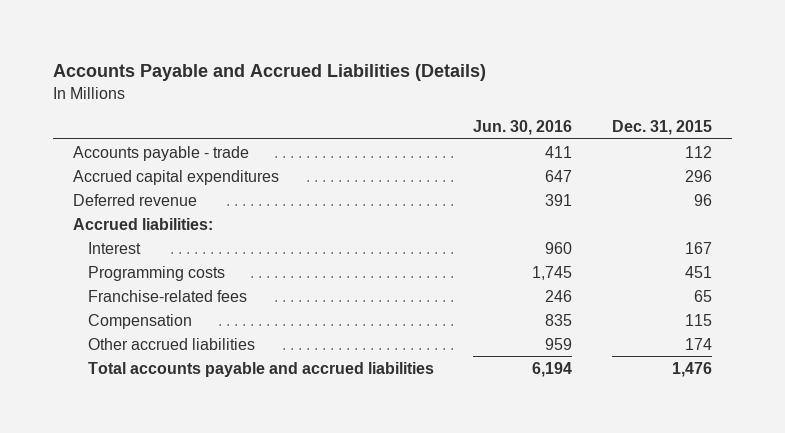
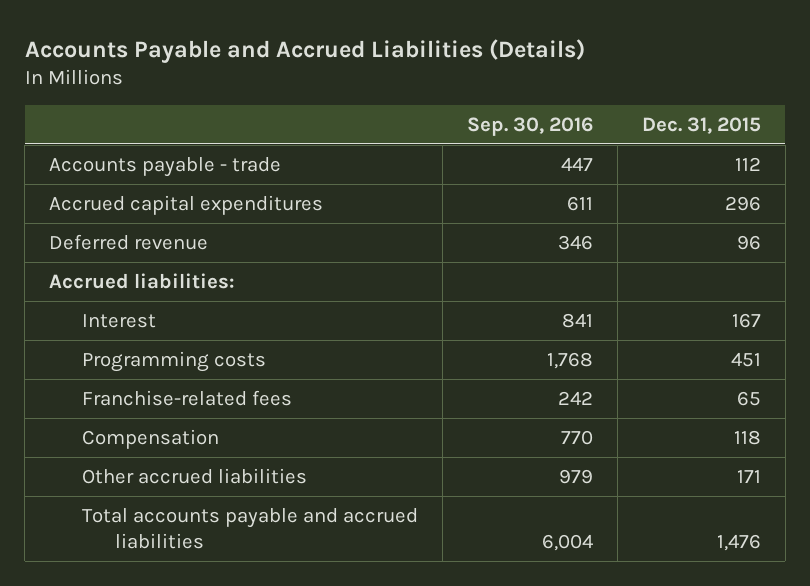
- | Jun. 30, 2016 | Dec. 31, 2015
+ | Sep. 30, 2016 | Dec. 31, 2015
- Compensation | 835 | 115
- Other accrued liabilities | 959 | 174
+ Compensation | 770 | 118
+ Other accrued liabilities | 979 | 171

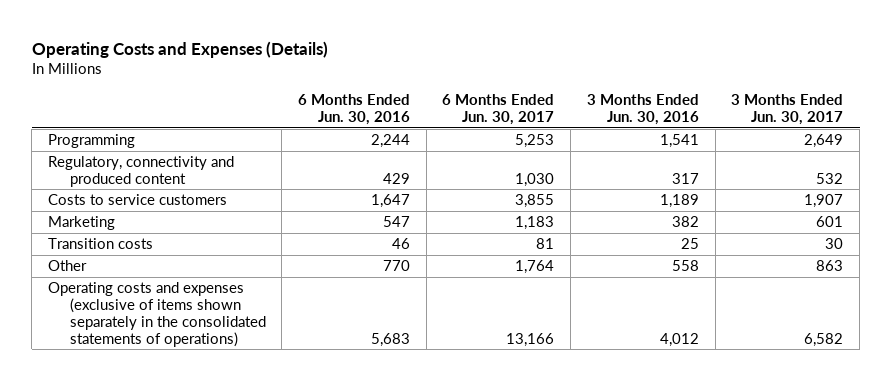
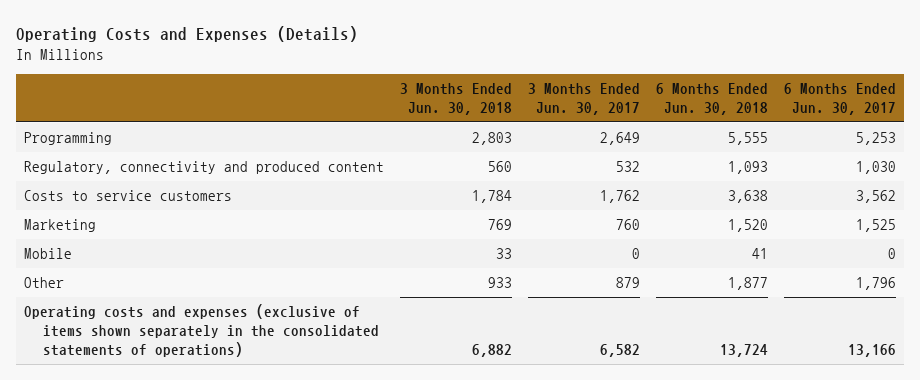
- | 6 Months Ended Jun. 30, 2016 | 6 Months Ended Jun. 30, 2017 | 3 Months Ended Jun. 30, 2016 | 3 Months Ended Jun. 30, 2017
+ | 3 Months Ended Jun. 30, 2018 | 3 Months Ended Jun. 30, 2017 | 6 Months Ended Jun. 30, 2018 | 6 Months Ended Jun. 30, 2017
- Costs to service customers | 1,647 | 3,855 | 1,189 | 1,907
- Marketing | 547 | 1,183 | 382 | 601
- Transition costs | 46 | 81 | 25 | 30
- Other | 770 | 1,764 | 558 | 863
+ Costs to service customers | 1,784 | 1,762 | 3,638 | 3,562
+ Marketing | 769 | 760 | 1,520 | 1,525
+ Mobile | 33 | 0 | 41 | 0
+ Other | 933 | 879 | 1,877 | 1,796

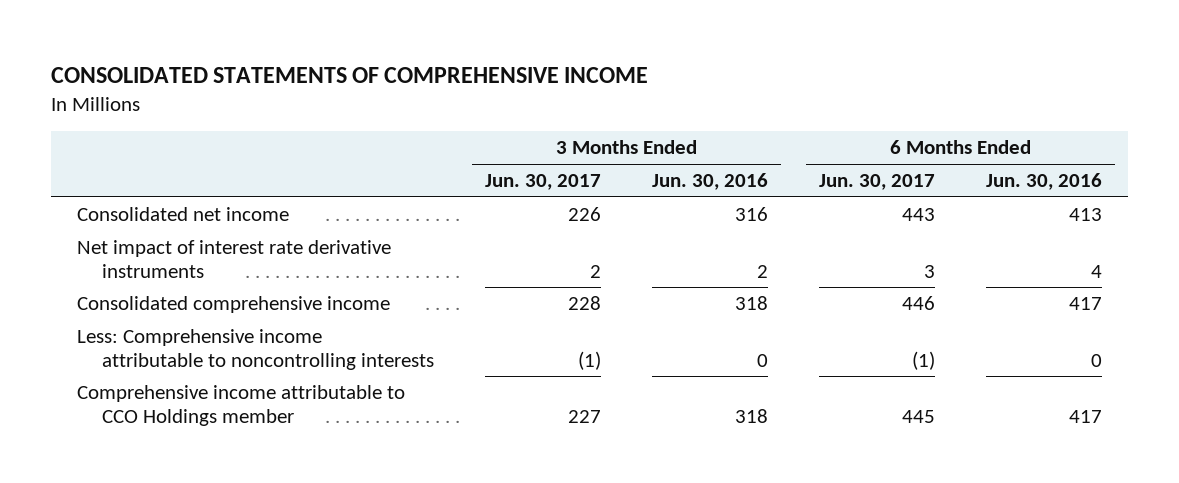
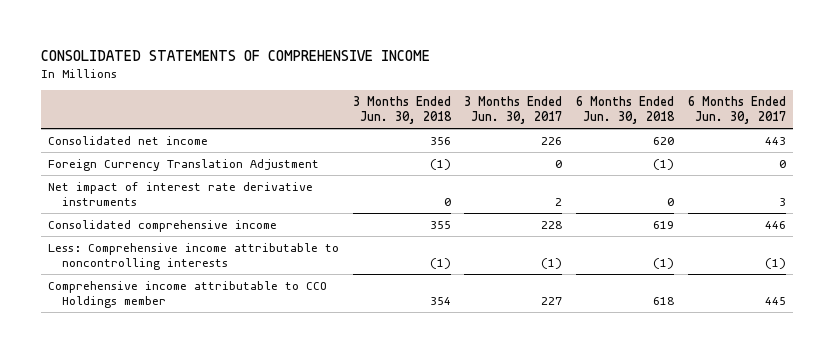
- | 3 Months Ended Jun. 30, 2017 | 3 Months Ended Jun. 30, 2016 | 6 Months Ended Jun. 30, 2017 | 6 Months Ended Jun. 30, 2016
+ | 3 Months Ended Jun. 30, 2018 | 3 Months Ended Jun. 30, 2017 | 6 Months Ended Jun. 30, 2018 | 6 Months Ended Jun. 30, 2017
+ Foreign Currency Translation Adjustment | (1) | 0 | (1) | 0

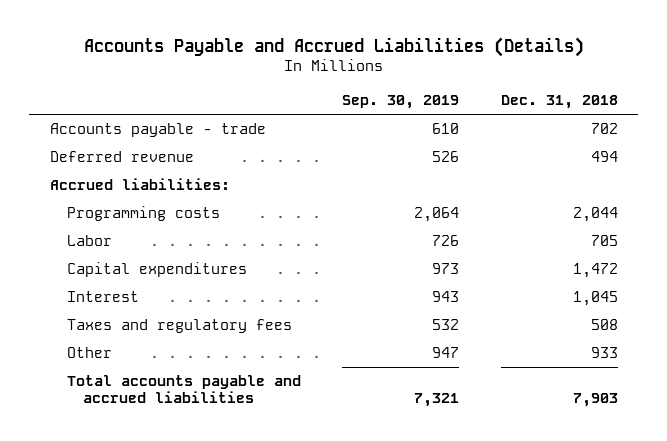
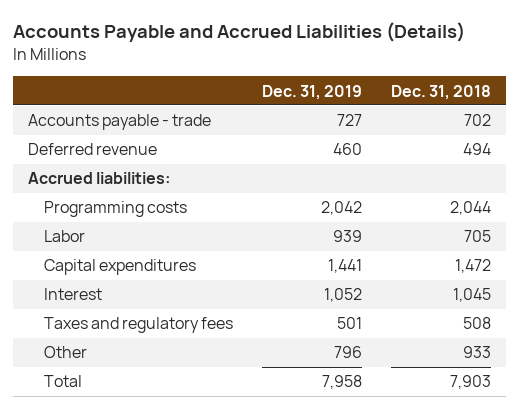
- | Sep. 30, 2019 | Dec. 31, 2018
+ | Dec. 31, 2019 | Dec. 31, 2018
- Total accounts payable and accrued liabilities | 7,321 | 7,903
+ Total | 7,958 | 7,903

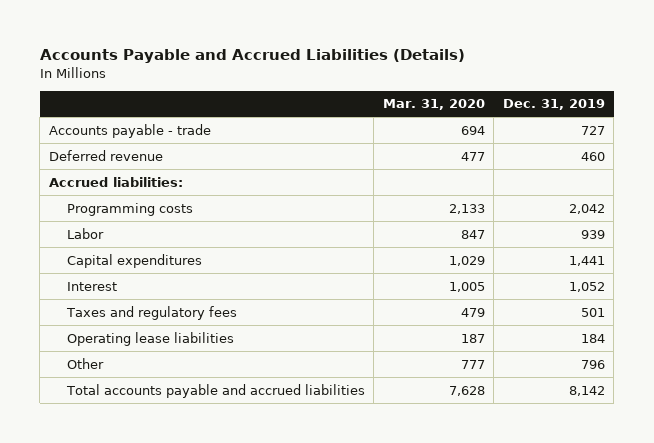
- | Dec. 31, 2019 | Dec. 31, 2018
+ | Mar. 31, 2020 | Dec. 31, 2019
+ Operating lease liabilities | 187 | 184
- Total | 7,958 | 7,903
+ Total accounts payable and accrued liabilities | 7,628 | 8,142

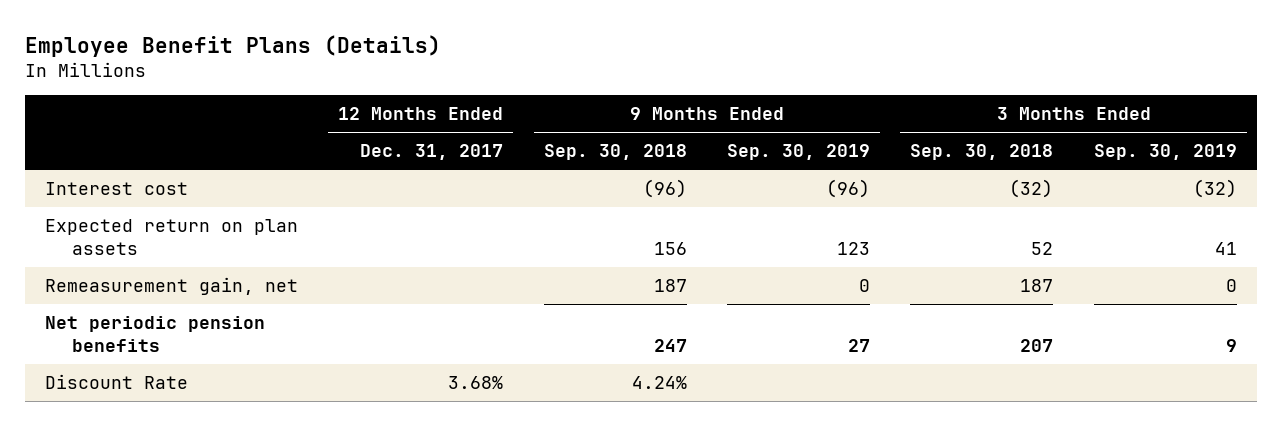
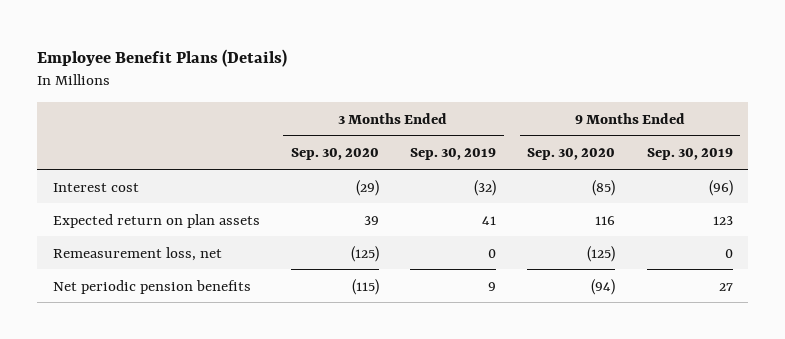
- | 12 Months Ended Dec. 31, 2017 | 9 Months Ended Sep. 30, 2018 | 9 Months Ended Sep. 30, 2019 | 3 Months Ended Sep. 30, 2018 | 3 Months Ended Sep. 30, 2019
+ | 3 Months Ended Sep. 30, 2020 | 3 Months Ended Sep. 30, 2019 | 9 Months Ended Sep. 30, 2020 | 9 Months Ended Sep. 30, 2019
- Remeasurement gain, net | | 187 | 0 | 187 | 0
+ Remeasurement loss, net | (125) | 0 | (125) | 0
- Discount Rate | 3.68% | 4.24% | | |

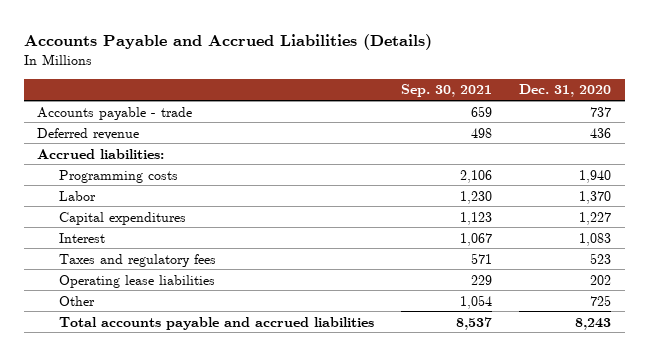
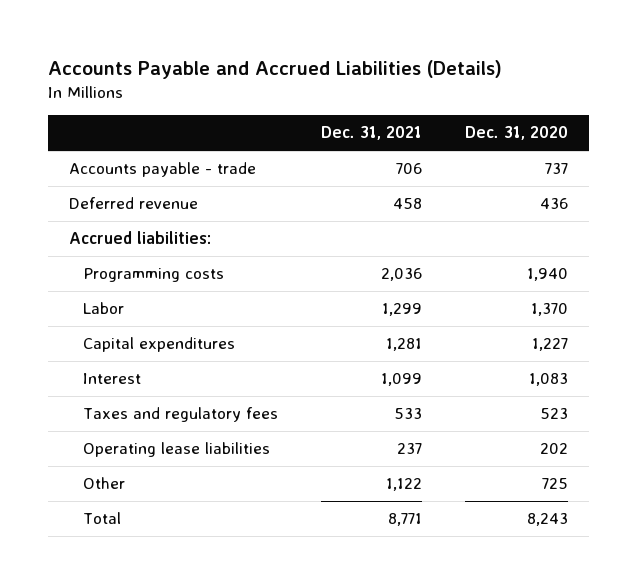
- | Sep. 30, 2021 | Dec. 31, 2020
+ | Dec. 31, 2021 | Dec. 31, 2020
- Total accounts payable and accrued liabilities | 8,537 | 8,243
+ Total | 8,771 | 8,243

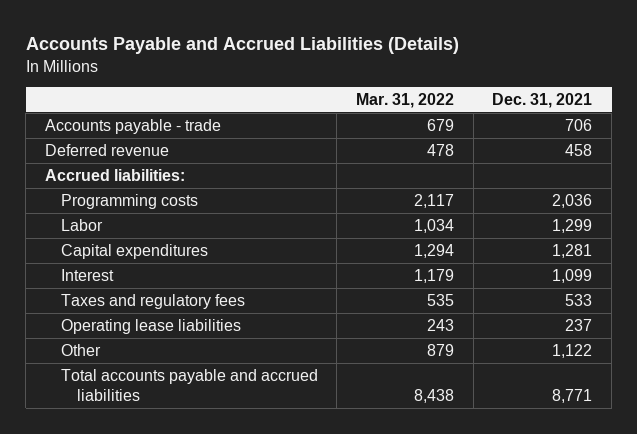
- | Dec. 31, 2021 | Dec. 31, 2020
+ | Mar. 31, 2022 | Dec. 31, 2021
- Total | 8,771 | 8,243
+ Total accounts payable and accrued liabilities | 8,438 | 8,771

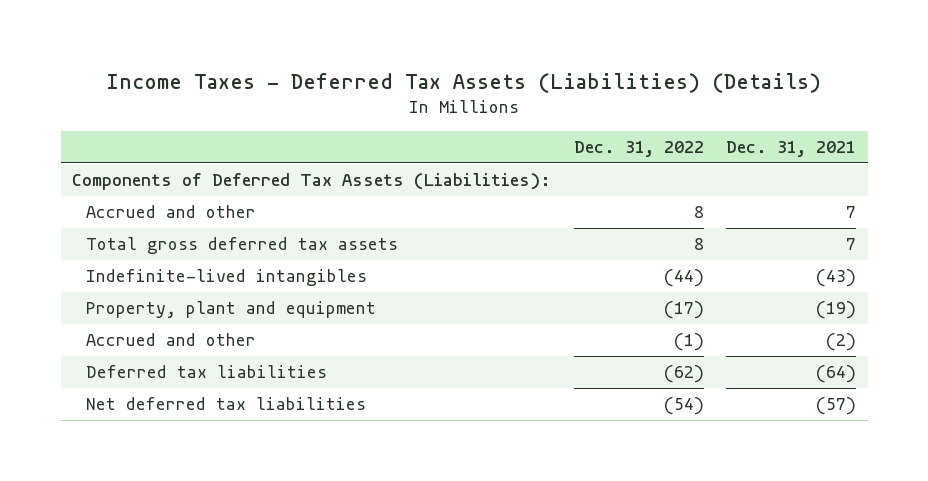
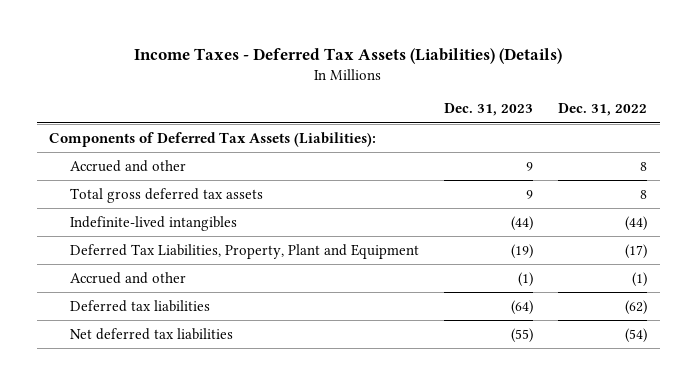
- | Dec. 31, 2022 | Dec. 31, 2021
+ | Dec. 31, 2023 | Dec. 31, 2022
- Property, plant and equipment | (17) | (19)
+ Deferred Tax Liabilities, Property, Plant and Equipment | (19) | (17)

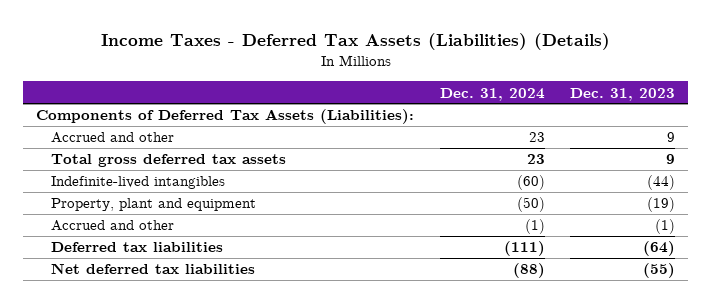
- | Dec. 31, 2023 | Dec. 31, 2022
+ | Dec. 31, 2024 | Dec. 31, 2023
- Deferred Tax Liabilities, Property, Plant and Equipment | (19) | (17)
+ Property, plant and equipment | (50) | (19)

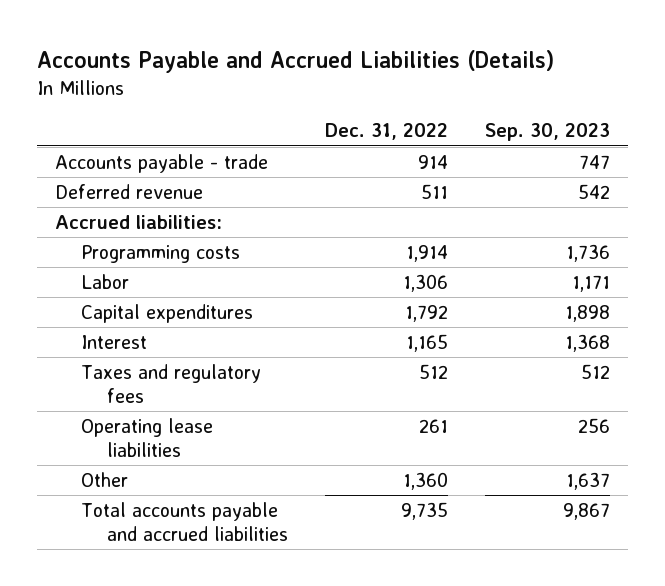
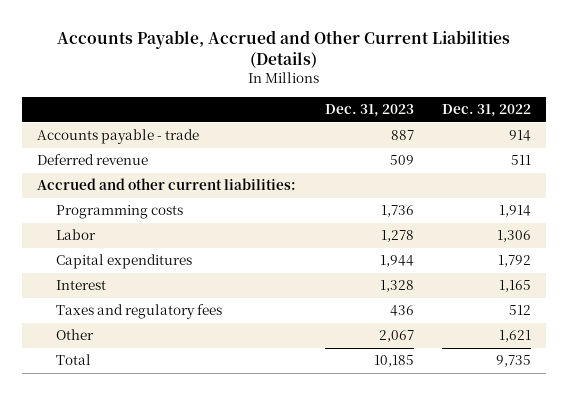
- Accounts Payable and Accrued Liabilities (Details)
+ Accounts Payable, Accrued and Other Current Liabilities (Details)
- | Dec. 31, 2022 | Sep. 30, 2023
+ | Dec. 31, 2023 | Dec. 31, 2022
- Accrued liabilities:
+ Accrued and other current liabilities:
- Operating lease liabilities | 261 | 256
- Other | 1,360 | 1,637
- Total accounts payable and accrued liabilities | 9,735 | 9,867
+ Other | 2,067 | 1,621
+ Total | 10,185 | 9,735

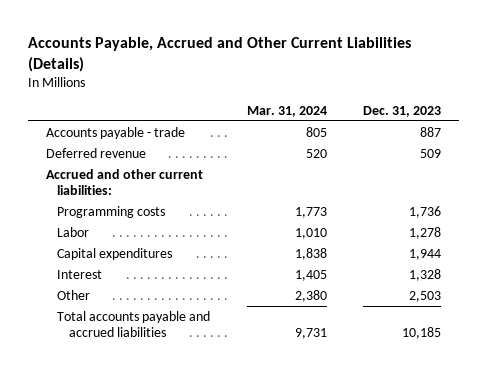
- | Dec. 31, 2023 | Dec. 31, 2022
+ | Mar. 31, 2024 | Dec. 31, 2023
- Taxes and regulatory fees | 436 | 512
- Other | 2,067 | 1,621
- Total | 10,185 | 9,735
+ Other | 2,380 | 2,503
+ Total accounts payable and accrued liabilities | 9,731 | 10,185

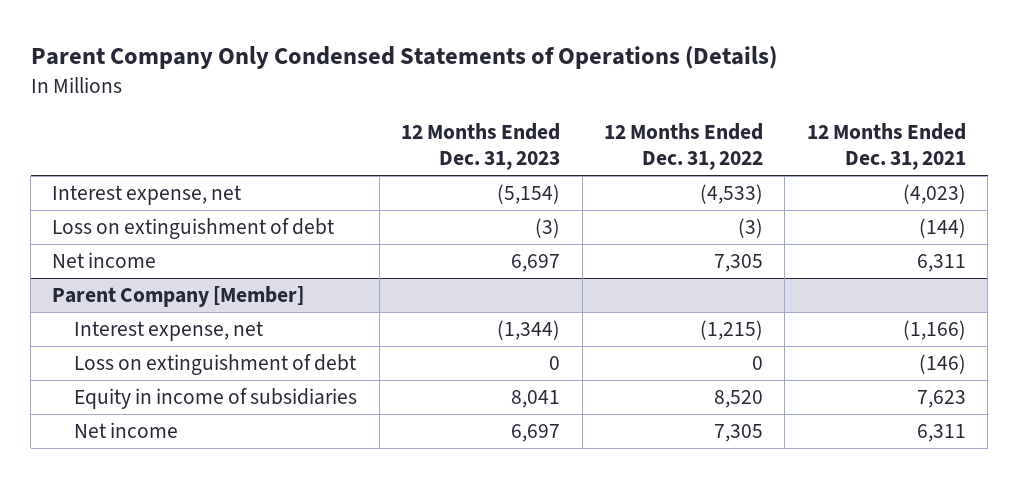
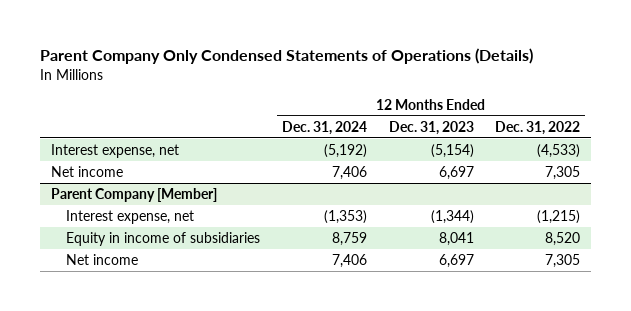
- | 12 Months Ended Dec. 31, 2023 | 12 Months Ended Dec. 31, 2022 | 12 Months Ended Dec. 31, 2021
+ | 12 Months Ended Dec. 31, 2024 | 12 Months Ended Dec. 31, 2023 | 12 Months Ended Dec. 31, 2022
- Loss on extinguishment of debt | (3) | (3) | (144)
@ Parent Company [Member]
- Loss on extinguishment of debt | 0 | 0 | (146)

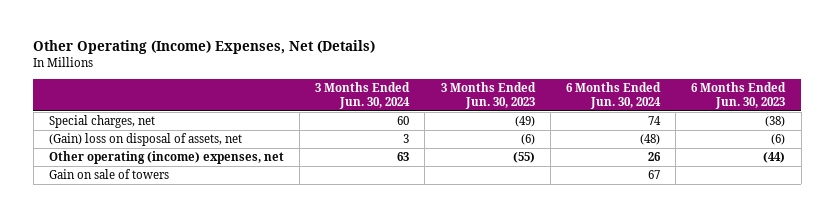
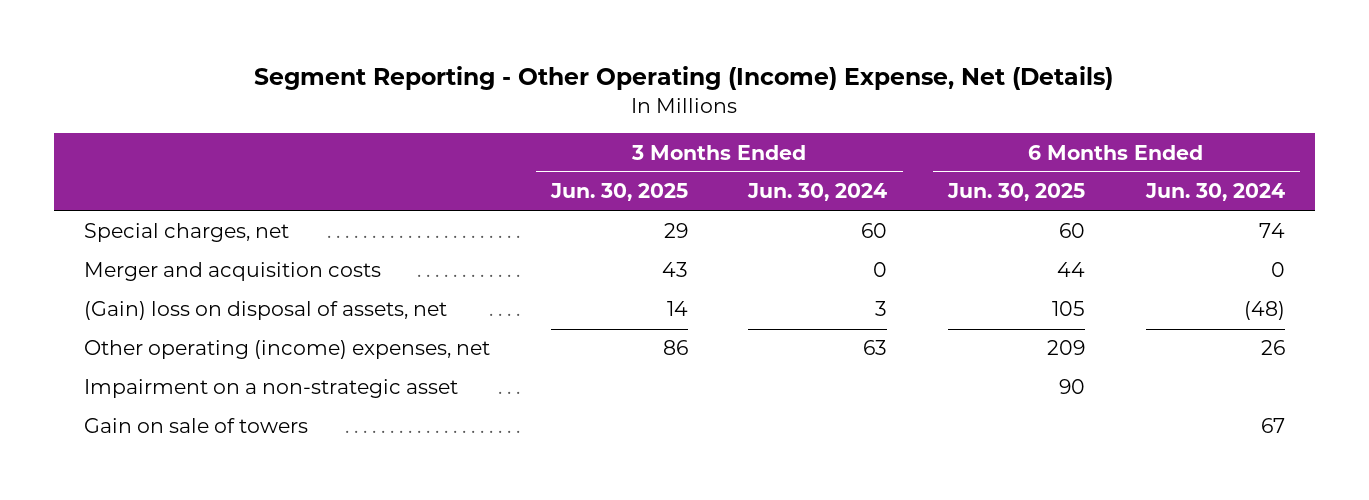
- Other Operating (Income) Expenses, Net (Details)
+ Segment Reporting - Other Operating (Income) Expense, Net (Details)
- | 3 Months Ended Jun. 30, 2024 | 3 Months Ended Jun. 30, 2023 | 6 Months Ended Jun. 30, 2024 | 6 Months Ended Jun. 30, 2023
+ | 3 Months Ended Jun. 30, 2025 | 3 Months Ended Jun. 30, 2024 | 6 Months Ended Jun. 30, 2025 | 6 Months Ended Jun. 30, 2024
+ Merger and acquisition costs | 43 | 0 | 44 | 0
+ Impairment on a non-strategic asset | | | 90 |

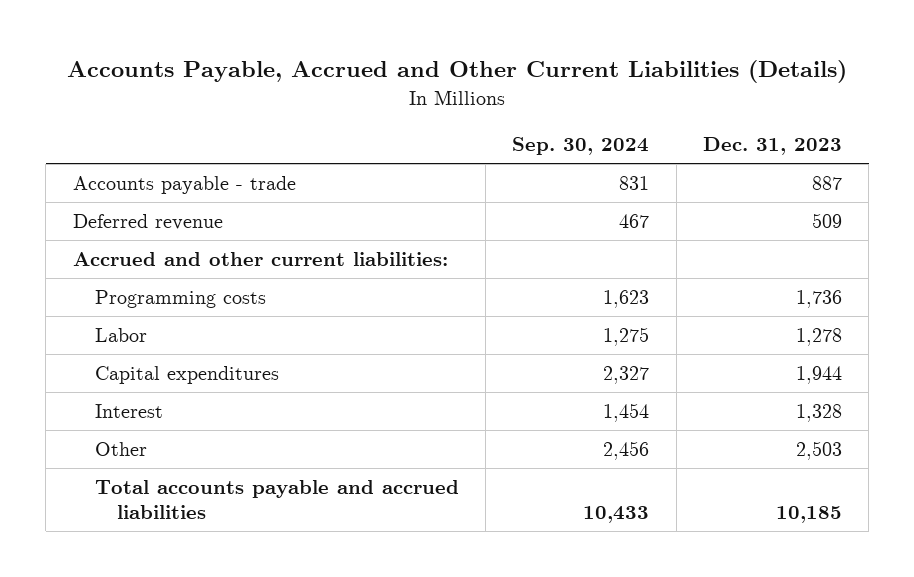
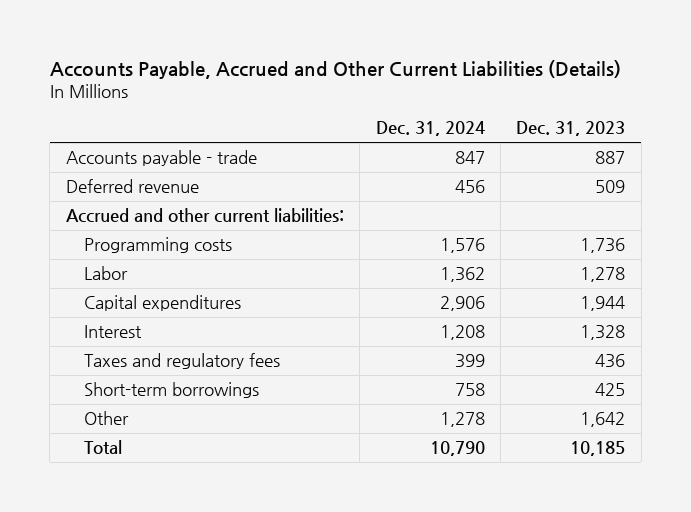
- | Sep. 30, 2024 | Dec. 31, 2023
+ | Dec. 31, 2024 | Dec. 31, 2023
- Other | 2,456 | 2,503
- Total accounts payable and accrued liabilities | 10,433 | 10,185
+ Taxes and regulatory fees | 399 | 436
+ Short-term borrowings | 758 | 425
+ Other | 1,278 | 1,642
+ Total | 10,790 | 10,185

